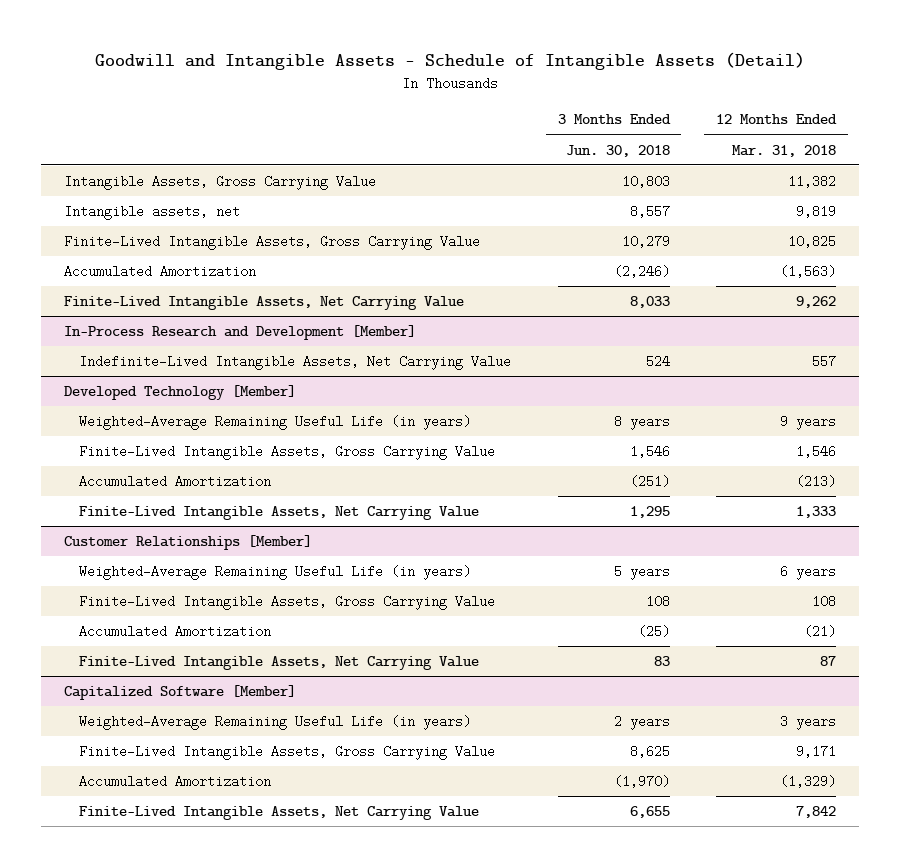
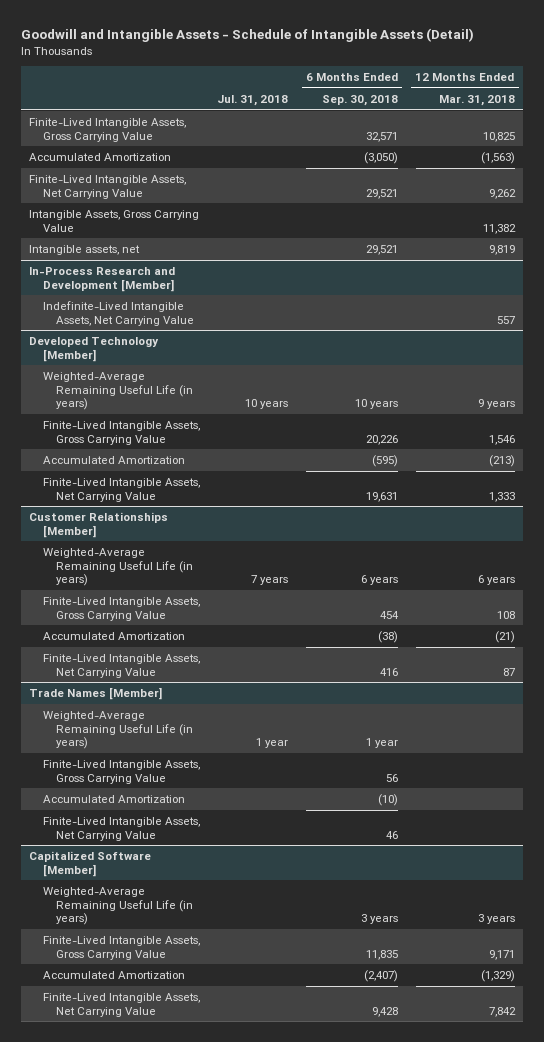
- | 3 Months Ended Jun. 30, 2018 | 12 Months Ended Mar. 31, 2018
+ | Jul. 31, 2018 | 6 Months Ended Sep. 30, 2018 | 12 Months Ended Mar. 31, 2018
moved down: Intangible Assets, Gross Carrying Value | | | 11,382
moved down: Intangible assets, net | | 29,521 | 9,819
+ Trade Names [Member]
+ Weighted-Average Remaining Useful Life (in years) | 1 year | 1 year |
+ Finite-Lived Intangible Assets, Gross Carrying Value | | 56 |
+ Accumulated Amortization | | (10) |
+ Finite-Lived Intangible Assets, Net Carrying Value | | 46 |

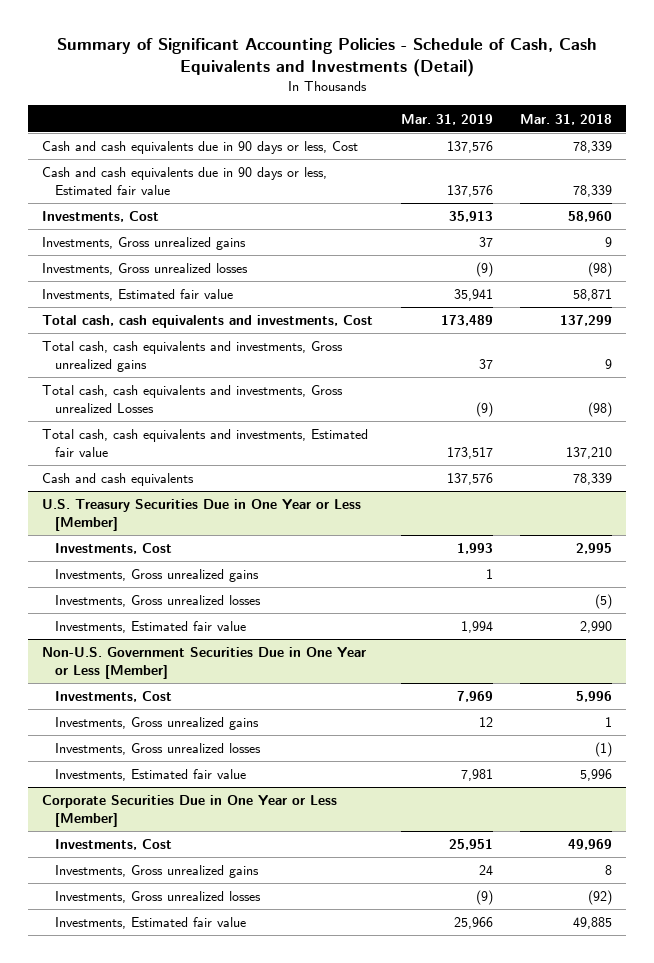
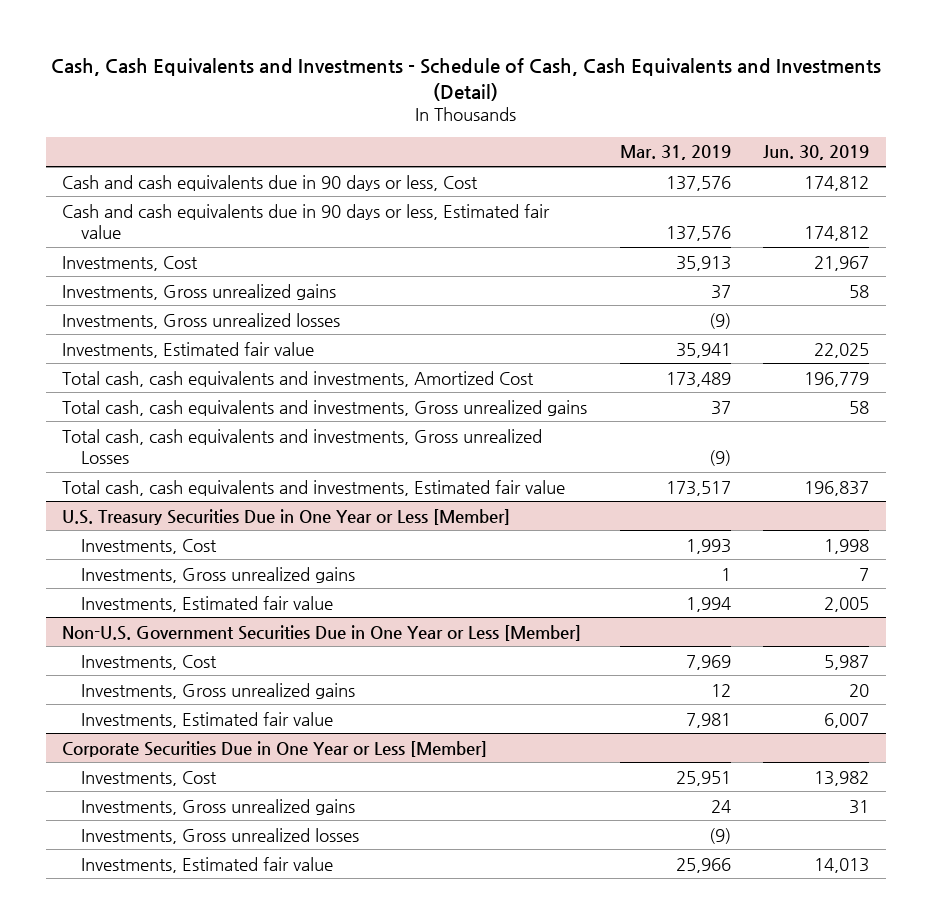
- Summary of Significant Accounting Policies - Schedule of Cash, Cash Equivalents and Investments (Detail)
+ Cash, Cash Equivalents and Investments - Schedule of Cash, Cash Equivalents and Investments (Detail)
- | Mar. 31, 2019 | Mar. 31, 2018
+ | Mar. 31, 2019 | Jun. 30, 2019
- Total cash, cash equivalents and investments, Cost | 173,489 | 137,299
+ Total cash, cash equivalents and investments, Amortized Cost | 173,489 | 196,779
- Cash and cash equivalents | 137,576 | 78,339
@ U.S. Treasury Securities Due in One Year or Less [Member]
- Investments, Gross unrealized losses | | (5)
@ Non-U.S. Government Securities Due in One Year or Less [Member]
- Investments, Gross unrealized losses | | (1)

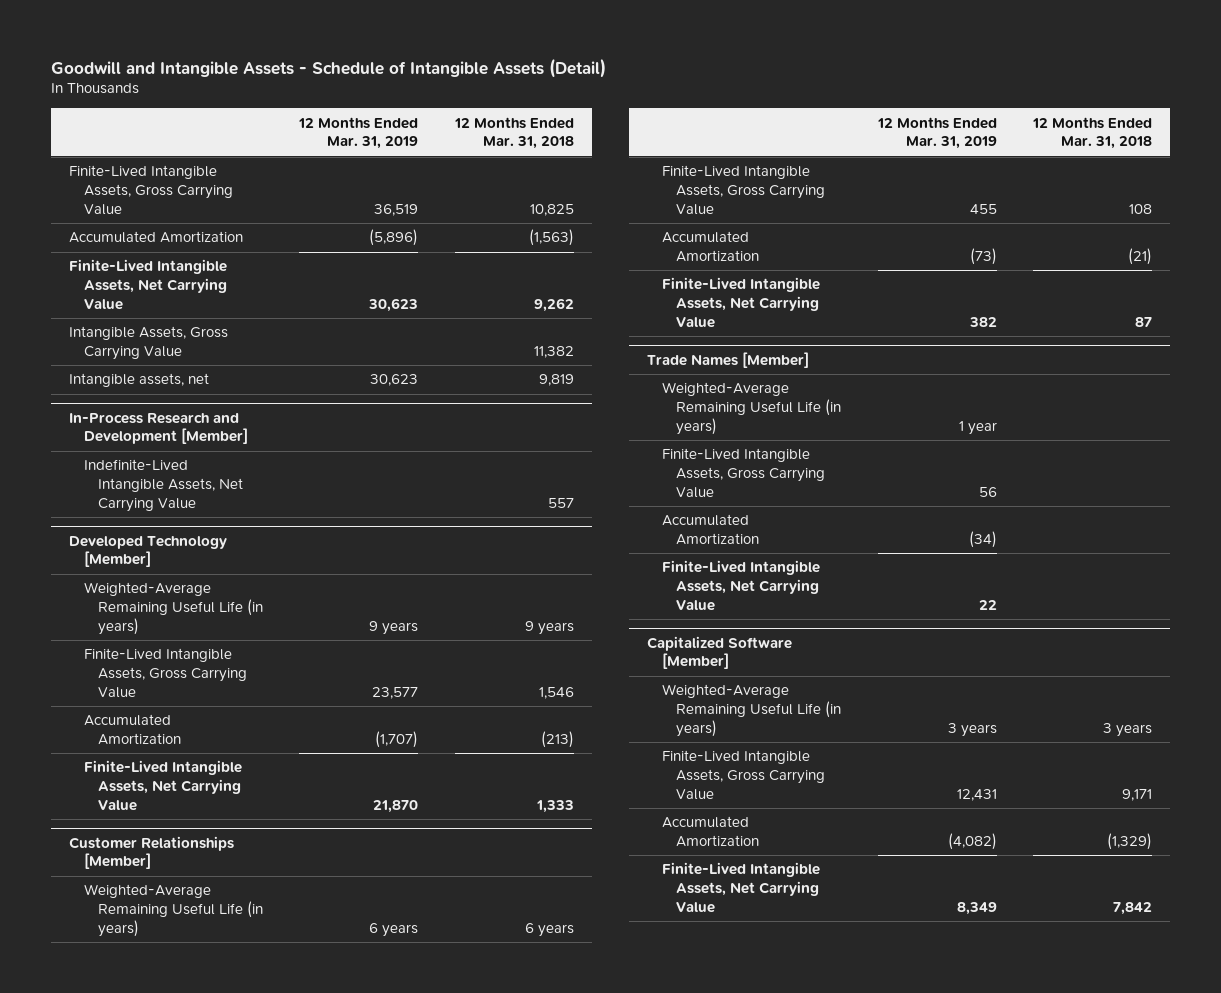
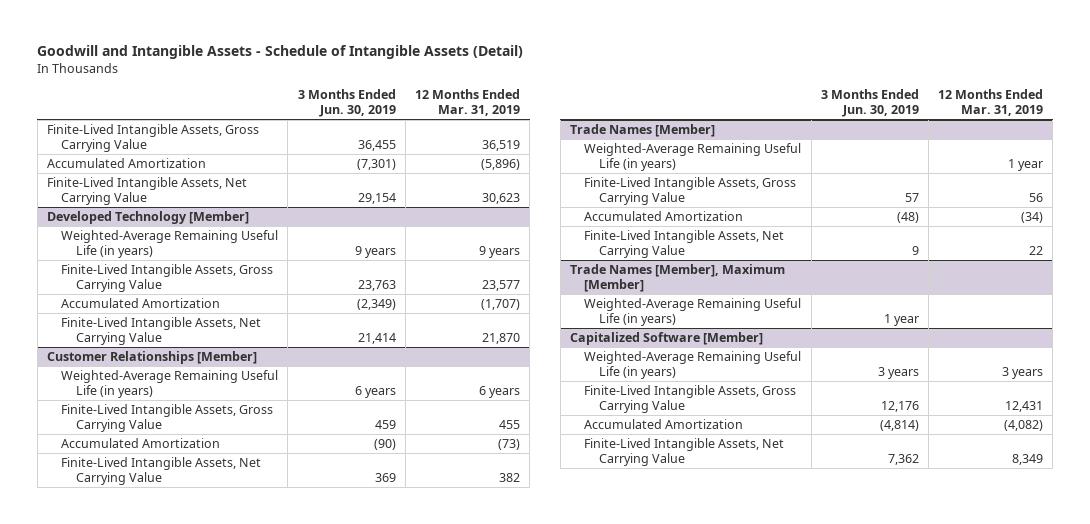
- | 12 Months Ended Mar. 31, 2019 | 12 Months Ended Mar. 31, 2018
+ | 3 Months Ended Jun. 30, 2019 | 12 Months Ended Mar. 31, 2019
- Intangible Assets, Gross Carrying Value | | 11,382
- Intangible assets, net | 30,623 | 9,819
- In-Process Research and Development [Member]
- Indefinite-Lived Intangible Assets, Net Carrying Value | | 557
+ Trade Names [Member], Maximum [Member]
+ Weighted-Average Remaining Useful Life (in years) | 1 year |

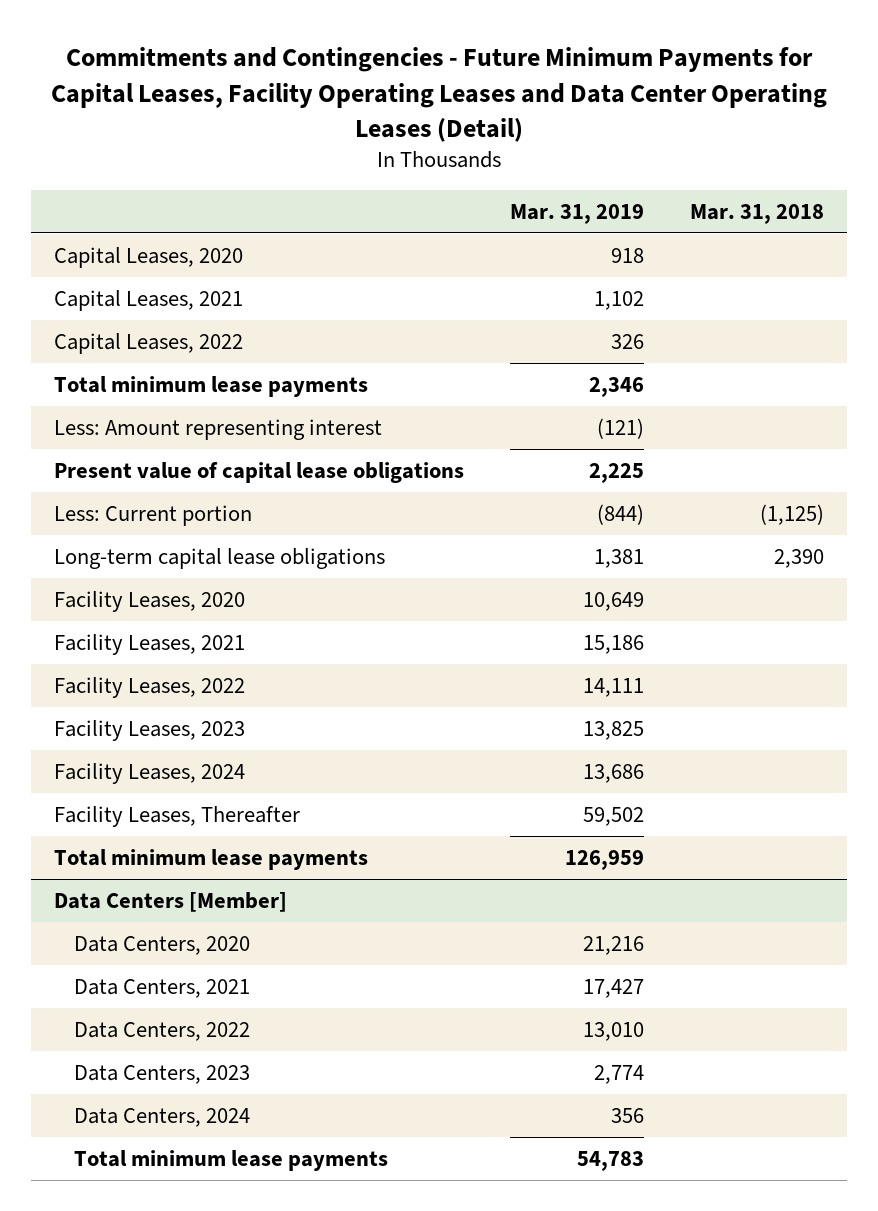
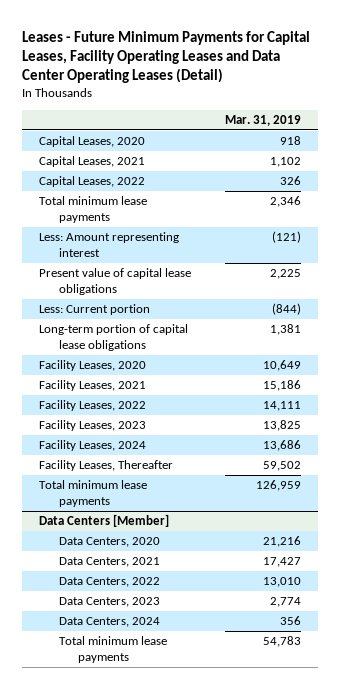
- Commitments and Contingencies - Future Minimum Payments for Capital Leases, Facility Operating Leases and Data Center Operating Leases (Detail)
+ Leases - Future Minimum Payments for Capital Leases, Facility Operating Leases and Data Center Operating Leases (Detail)
- | Mar. 31, 2019 | Mar. 31, 2018
+ | Mar. 31, 2019
- Long-term capital lease obligations | 1,381 | 2,390
+ Long-term portion of capital lease obligations | 1,381

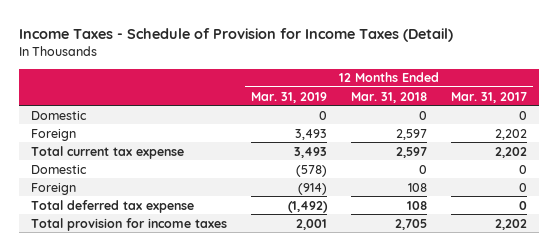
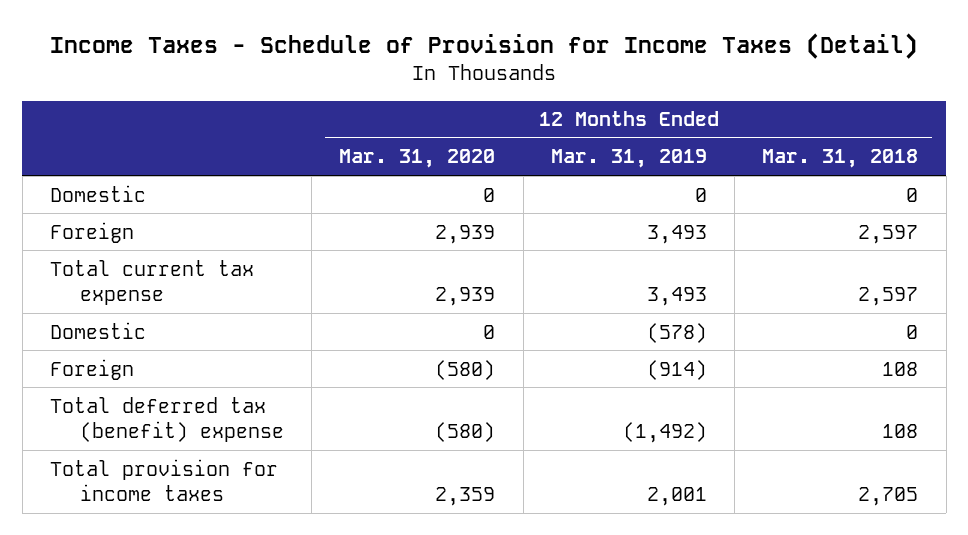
- | 12 Months Ended Mar. 31, 2019 | 12 Months Ended Mar. 31, 2018 | 12 Months Ended Mar. 31, 2017
+ | 12 Months Ended Mar. 31, 2020 | 12 Months Ended Mar. 31, 2019 | 12 Months Ended Mar. 31, 2018
- Total deferred tax expense | (1,492) | 108 | 0
+ Total deferred tax (benefit) expense | (580) | (1,492) | 108

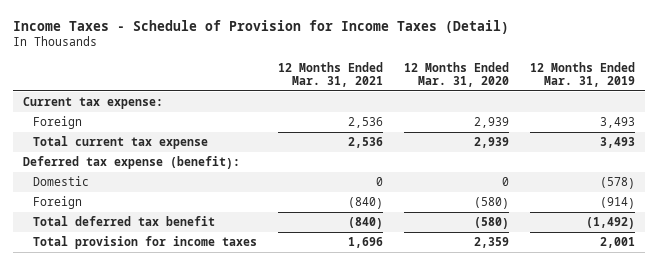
- | 12 Months Ended Mar. 31, 2020 | 12 Months Ended Mar. 31, 2019 | 12 Months Ended Mar. 31, 2018
+ | 12 Months Ended Mar. 31, 2021 | 12 Months Ended Mar. 31, 2020 | 12 Months Ended Mar. 31, 2019
- Domestic | 0 | 0 | 0
+ Current tax expense:
+ Deferred tax expense (benefit):
- Total deferred tax (benefit) expense | (580) | (1,492) | 108
+ Total deferred tax benefit | (840) | (580) | (1,492)

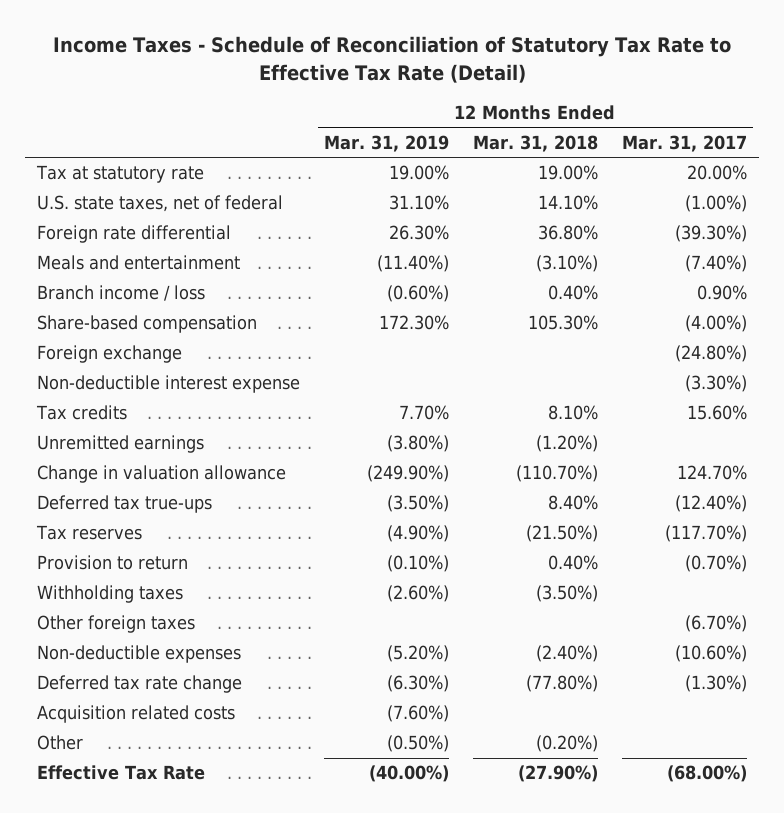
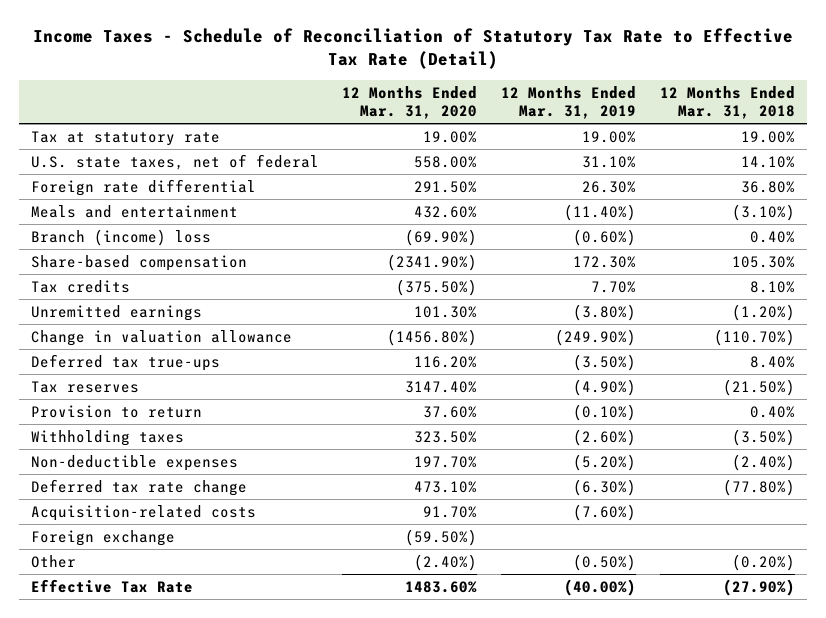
- | 12 Months Ended Mar. 31, 2019 | 12 Months Ended Mar. 31, 2018 | 12 Months Ended Mar. 31, 2017
+ | 12 Months Ended Mar. 31, 2020 | 12 Months Ended Mar. 31, 2019 | 12 Months Ended Mar. 31, 2018
- Branch income / loss | (0.60%) | 0.40% | 0.90%
+ Branch (income) loss | (69.90%) | (0.60%) | 0.40%
- Non-deductible interest expense | | | (3.30%)
- Other foreign taxes | | | (6.70%)
- Acquisition related costs | (7.60%) | |
+ Acquisition-related costs | 91.70% | (7.60%) |
moved down: Foreign exchange | (59.50%) | |

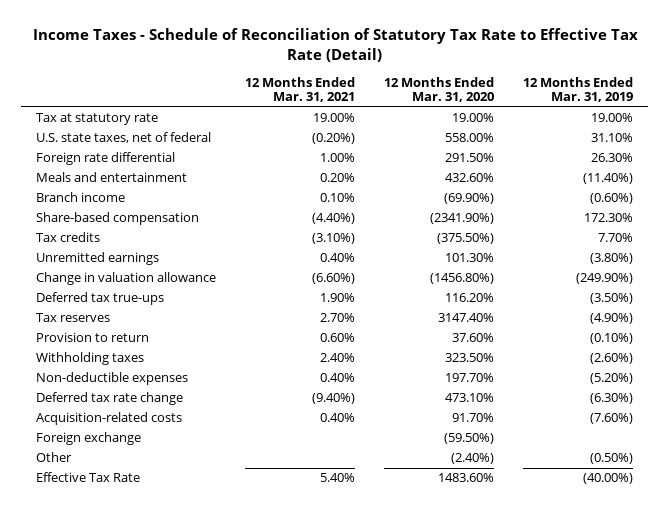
- | 12 Months Ended Mar. 31, 2020 | 12 Months Ended Mar. 31, 2019 | 12 Months Ended Mar. 31, 2018
+ | 12 Months Ended Mar. 31, 2021 | 12 Months Ended Mar. 31, 2020 | 12 Months Ended Mar. 31, 2019
- Branch (income) loss | (69.90%) | (0.60%) | 0.40%
+ Branch income | 0.10% | (69.90%) | (0.60%)

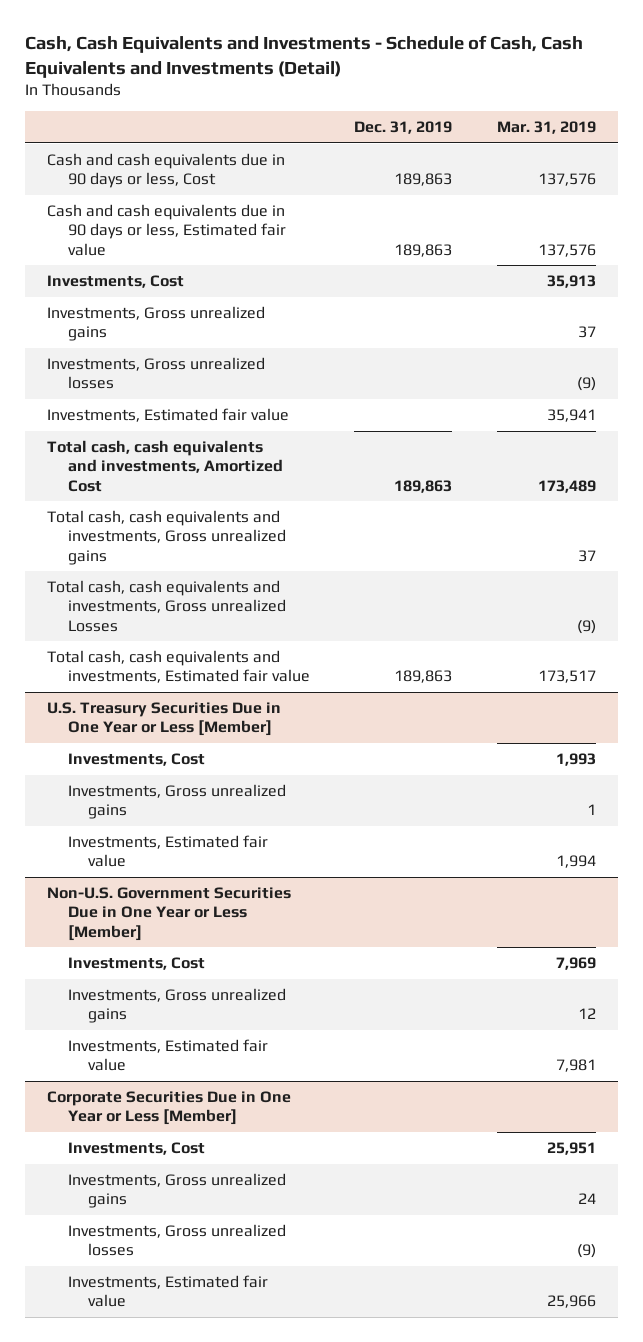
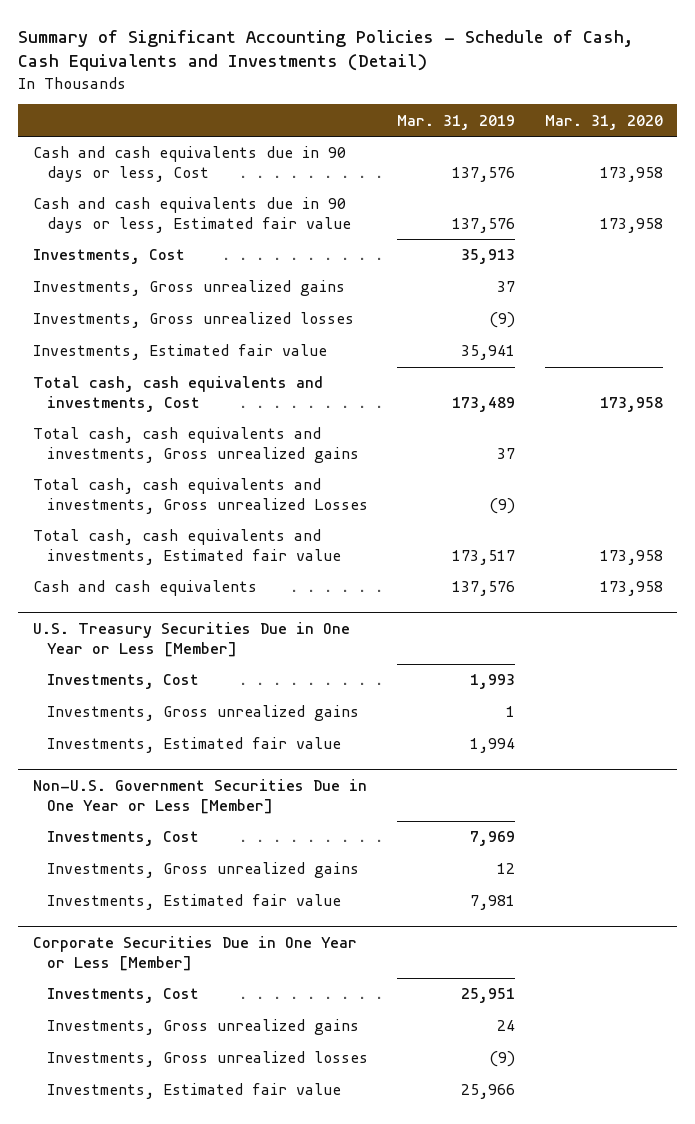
- Cash, Cash Equivalents and Investments - Schedule of Cash, Cash Equivalents and Investments (Detail)
+ Summary of Significant Accounting Policies - Schedule of Cash, Cash Equivalents and Investments (Detail)
- | Dec. 31, 2019 | Mar. 31, 2019
+ | Mar. 31, 2019 | Mar. 31, 2020
- Total cash, cash equivalents and investments, Amortized Cost | 189,863 | 173,489
+ Total cash, cash equivalents and investments, Cost | 173,489 | 173,958
+ Cash and cash equivalents | 137,576 | 173,958

